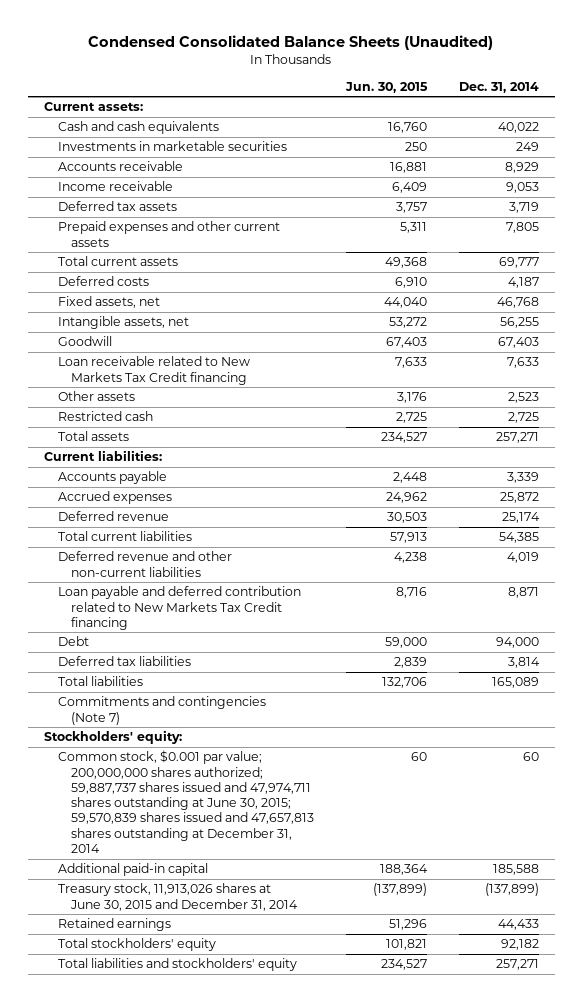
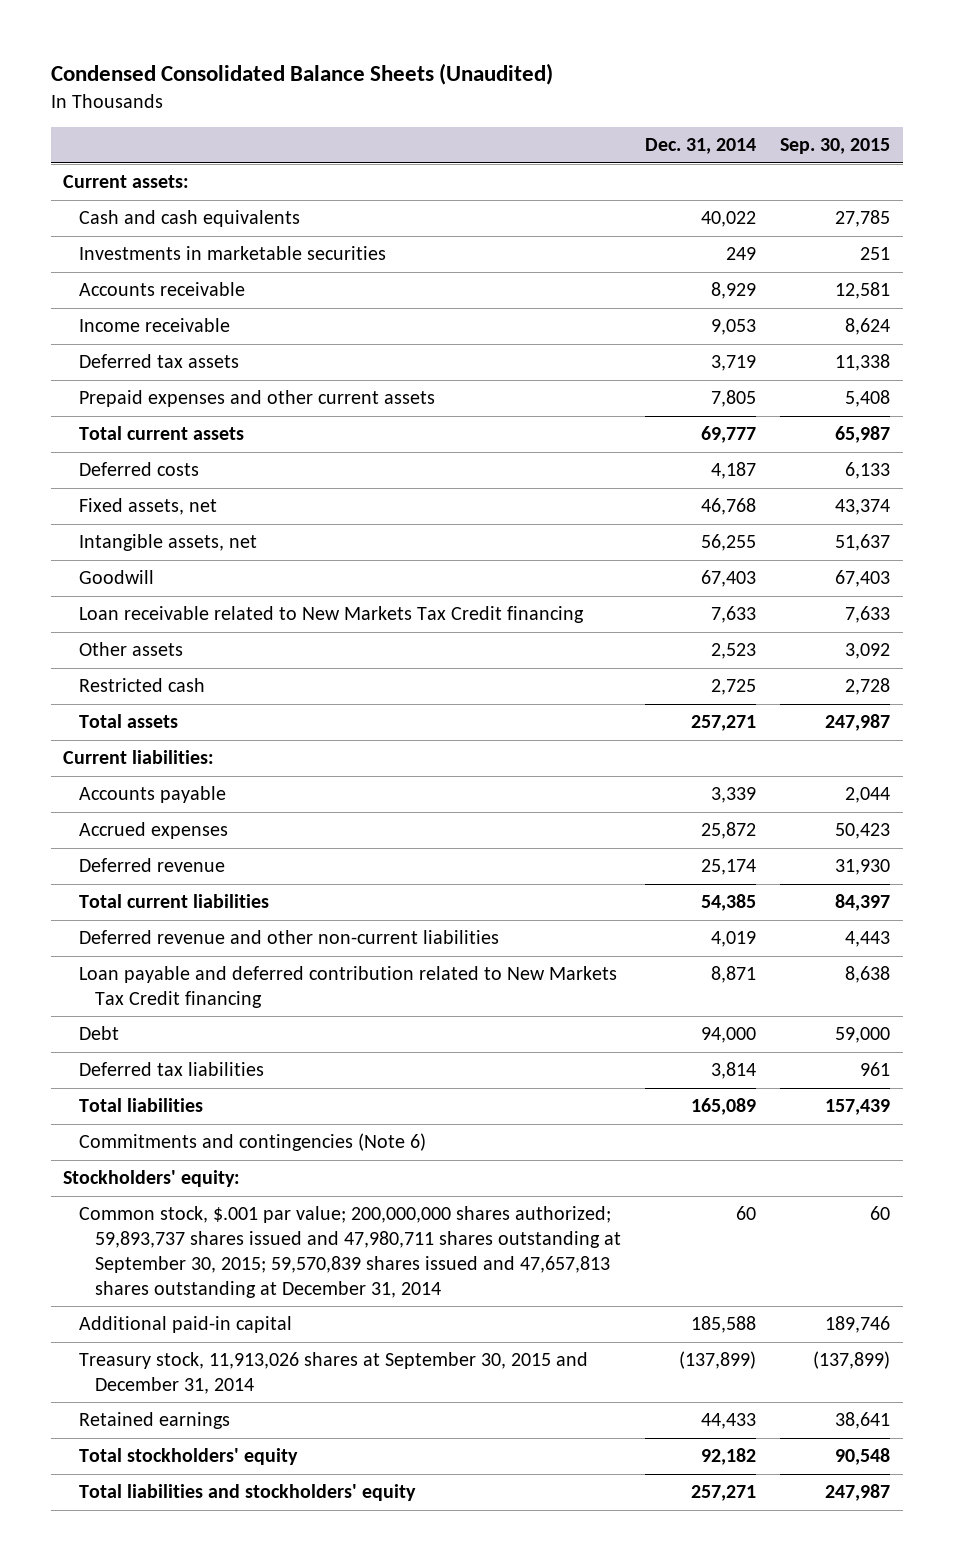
- | Jun. 30, 2015 | Dec. 31, 2014
+ | Dec. 31, 2014 | Sep. 30, 2015
- Commitments and contingencies (Note 7)
+ Commitments and contingencies (Note 6)
- Common stock, $0.001 par value; 200,000,000 shares authorized; 59,887,737 shares issued and 47,974,711 shares outstanding at June 30, 2015; 59,570,839 shares issued and 47,657,813 shares outstanding at December 31, 2014 | 60 | 60
+ Common stock, $.001 par value; 200,000,000 shares authorized; 59,893,737 shares issued and 47,980,711 shares outstanding at September 30, 2015; 59,570,839 shares issued and 47,657,813 shares outstanding at December 31, 2014 | 60 | 60
- Treasury stock, 11,913,026 shares at June 30, 2015 and December 31, 2014 | (137,899) | (137,899)
+ Treasury stock, 11,913,026 shares at September 30, 2015 and December 31, 2014 | (137,899) | (137,899)

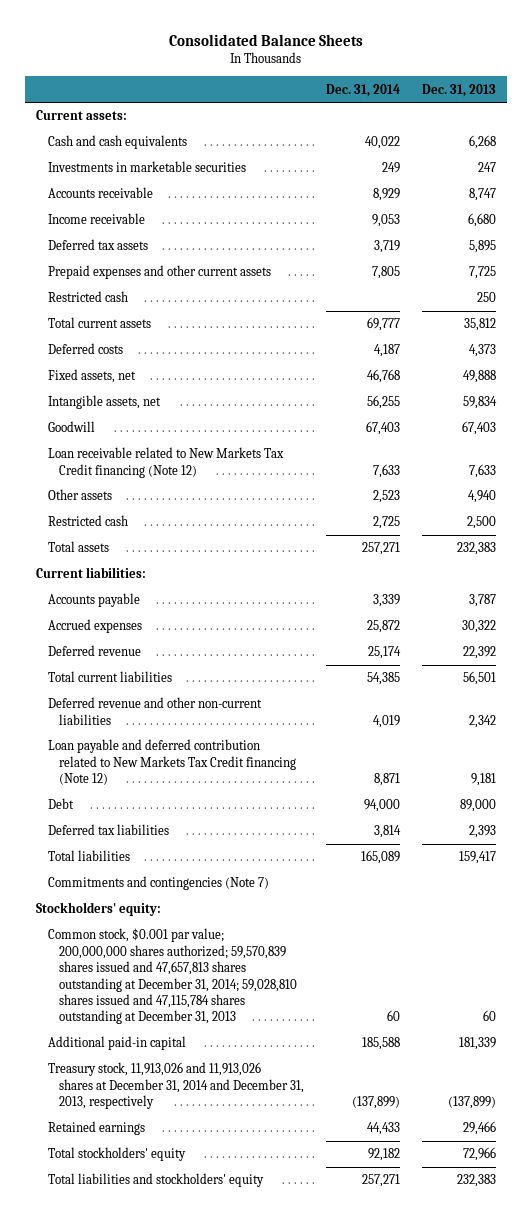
- Condensed Consolidated Balance Sheets (Unaudited)
+ Consolidated Balance Sheets
- | Dec. 31, 2014 | Sep. 30, 2015
+ | Dec. 31, 2014 | Dec. 31, 2013
+ Restricted cash | | 250
- Loan receivable related to New Markets Tax Credit financing | 7,633 | 7,633
+ Loan receivable related to New Markets Tax Credit financing (Note 12) | 7,633 | 7,633
- Loan payable and deferred contribution related to New Markets Tax Credit financing | 8,871 | 8,638
+ Loan payable and deferred contribution related to New Markets Tax Credit financing (Note 12) | 8,871 | 9,181
- Commitments and contingencies (Note 6)
+ Commitments and contingencies (Note 7)
- Common stock, $.001 par value; 200,000,000 shares authorized; 59,893,737 shares issued and 47,980,711 shares outstanding at September 30, 2015; 59,570,839 shares issued and 47,657,813 shares outstanding at December 31, 2014 | 60 | 60
+ Common stock, $0.001 par value; 200,000,000 shares authorized; 59,570,839 shares issued and 47,657,813 shares outstanding at December 31, 2014; 59,028,810 shares issued and 47,115,784 shares outstanding at December 31, 2013 | 60 | 60
- Treasury stock, 11,913,026 shares at September 30, 2015 and December 31, 2014 | (137,899) | (137,899)
+ Treasury stock, 11,913,026 and 11,913,026 shares at December 31, 2014 and December 31, 2013, respectively | (137,899) | (137,899)

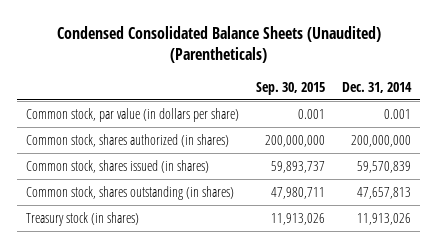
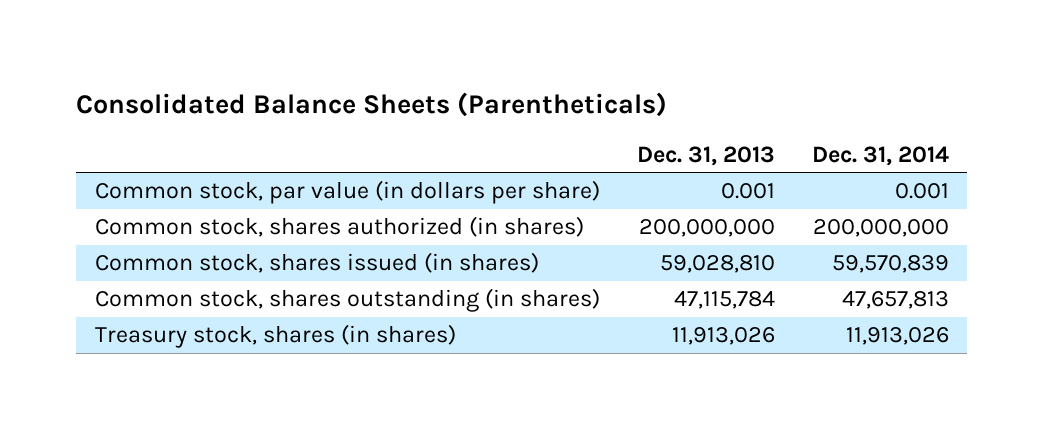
- Condensed Consolidated Balance Sheets (Unaudited) (Parentheticals)
+ Consolidated Balance Sheets (Parentheticals)
- | Sep. 30, 2015 | Dec. 31, 2014
+ | Dec. 31, 2013 | Dec. 31, 2014
- Treasury stock (in shares) | 11,913,026 | 11,913,026
+ Treasury stock, shares (in shares) | 11,913,026 | 11,913,026

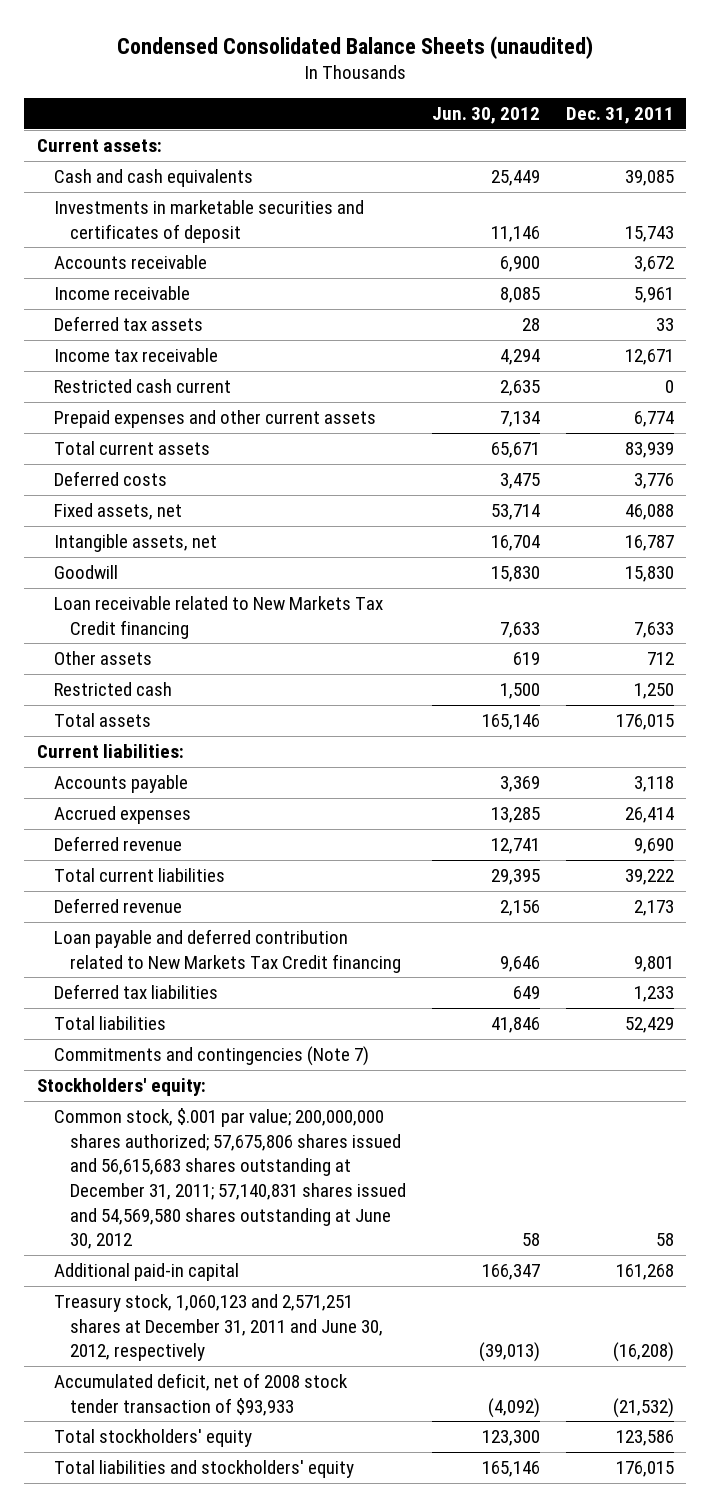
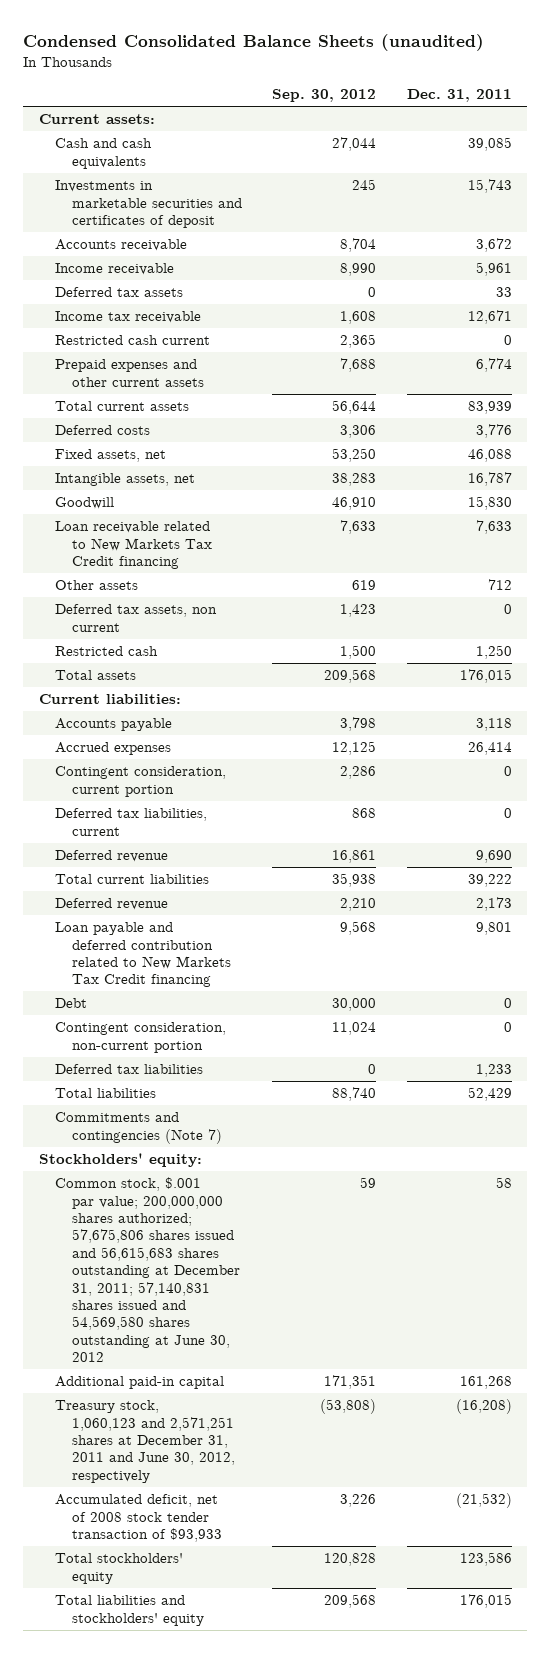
- | Jun. 30, 2012 | Dec. 31, 2011
+ | Sep. 30, 2012 | Dec. 31, 2011
+ Deferred tax assets, non current | 1,423 | 0
+ Contingent consideration, current portion | 2,286 | 0
+ Deferred tax liabilities, current | 868 | 0
+ Debt | 30,000 | 0
+ Contingent consideration, non-current portion | 11,024 | 0

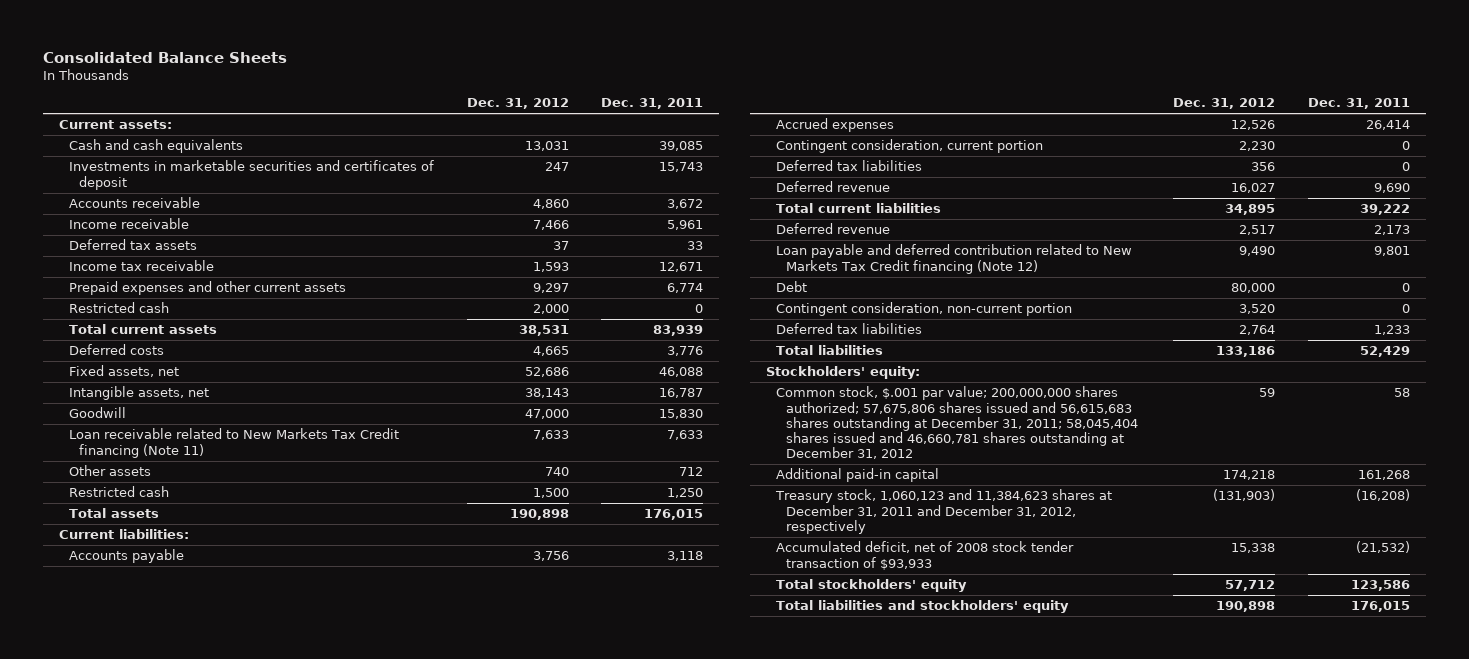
- Condensed Consolidated Balance Sheets (unaudited)
+ Consolidated Balance Sheets
- | Sep. 30, 2012 | Dec. 31, 2011
+ | Dec. 31, 2012 | Dec. 31, 2011
- Restricted cash current | 2,365 | 0
+ Restricted cash | 2,000 | 0
- Loan receivable related to New Markets Tax Credit financing | 7,633 | 7,633
+ Loan receivable related to New Markets Tax Credit financing (Note 11) | 7,633 | 7,633
- Deferred tax assets, non current | 1,423 | 0
- Deferred tax liabilities, current | 868 | 0
+ Deferred tax liabilities | 356 | 0
- Loan payable and deferred contribution related to New Markets Tax Credit financing | 9,568 | 9,801
+ Loan payable and deferred contribution related to New Markets Tax Credit financing (Note 12) | 9,490 | 9,801
- Commitments and contingencies (Note 7)
- Common stock, $.001 par value; 200,000,000 shares authorized; 57,675,806 shares issued and 56,615,683 shares outstanding at December 31, 2011; 57,140,831 shares issued and 54,569,580 shares outstanding at June 30, 2012 | 59 | 58
+ Common stock, $.001 par value; 200,000,000 shares authorized; 57,675,806 shares issued and 56,615,683 shares outstanding at December 31, 2011; 58,045,404 shares issued and 46,660,781 shares outstanding at December 31, 2012 | 59 | 58
- Treasury stock, 1,060,123 and 2,571,251 shares at December 31, 2011 and June 30, 2012, respectively | (53,808) | (16,208)
+ Treasury stock, 1,060,123 and 11,384,623 shares at December 31, 2011 and December 31, 2012, respectively | (131,903) | (16,208)

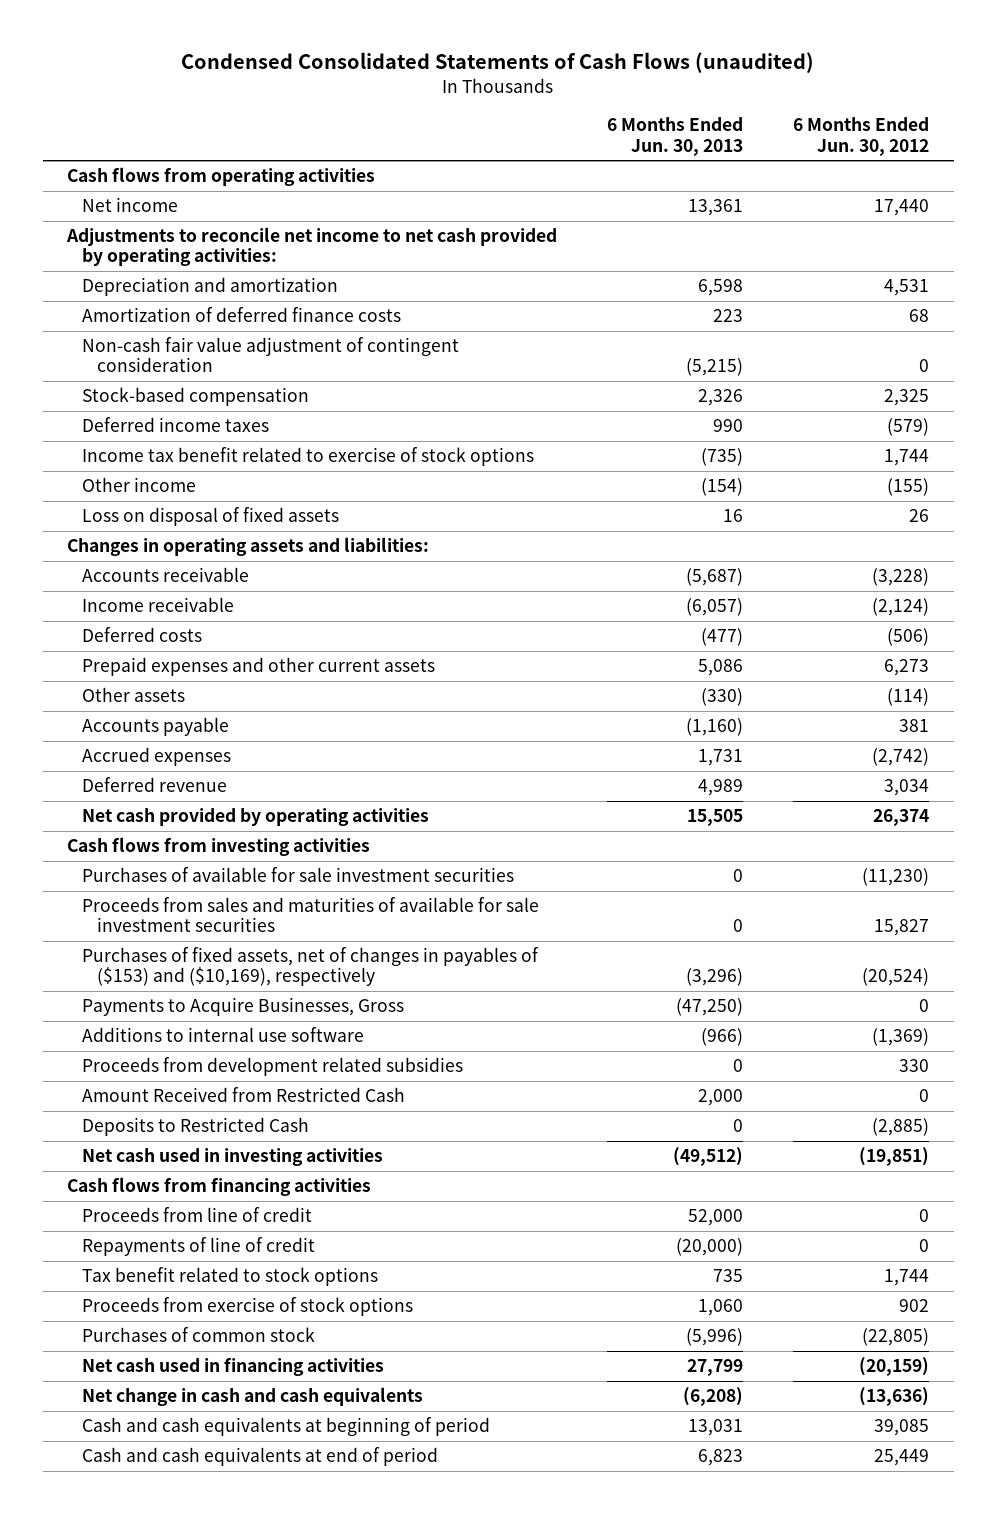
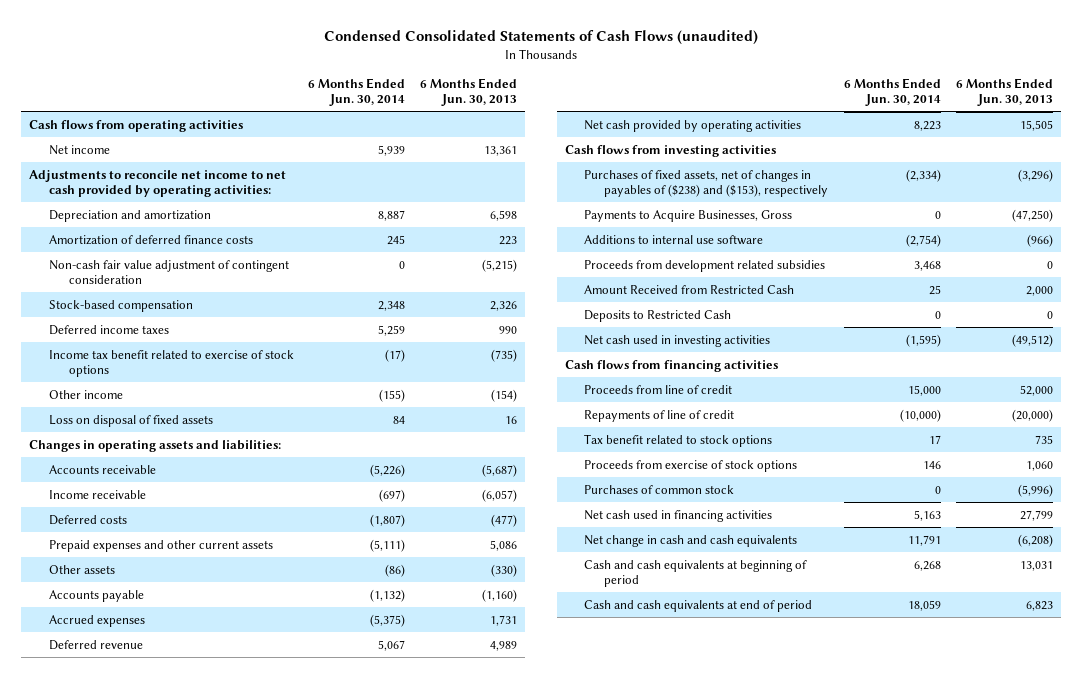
- | 6 Months Ended Jun. 30, 2013 | 6 Months Ended Jun. 30, 2012
+ | 6 Months Ended Jun. 30, 2014 | 6 Months Ended Jun. 30, 2013
- Purchases of available for sale investment securities | 0 | (11,230)
- Proceeds from sales and maturities of available for sale investment securities | 0 | 15,827
- Purchases of fixed assets, net of changes in payables of ($153) and ($10,169), respectively | (3,296) | (20,524)
+ Purchases of fixed assets, net of changes in payables of ($238) and ($153), respectively | (2,334) | (3,296)

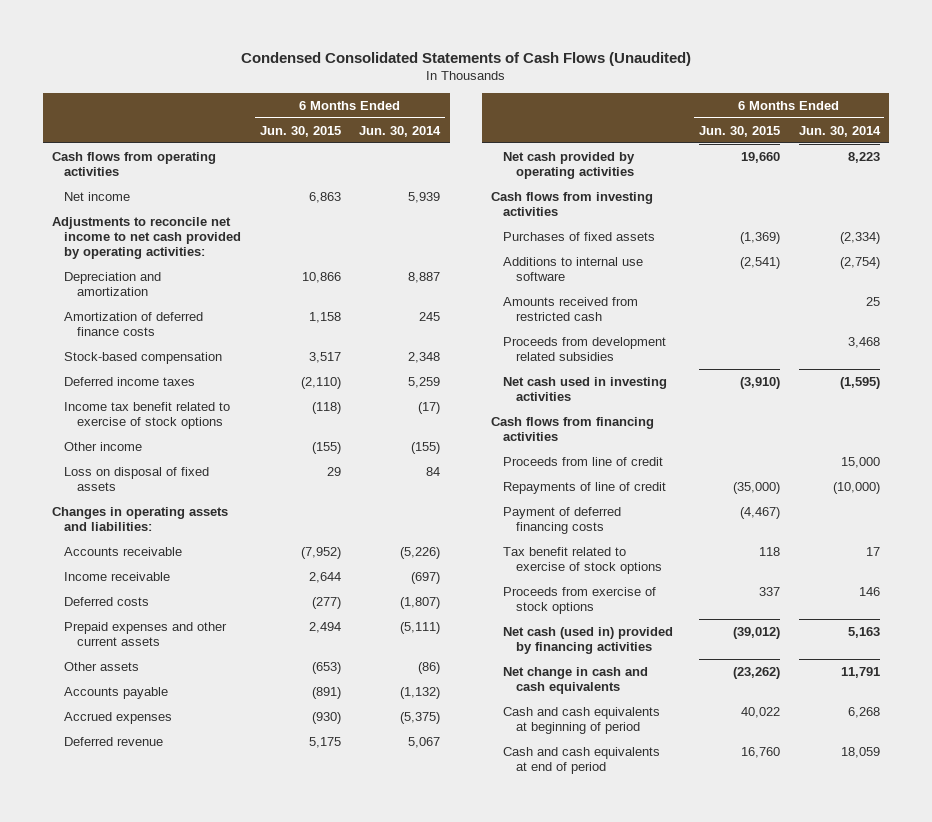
- Condensed Consolidated Statements of Cash Flows (unaudited)
+ Condensed Consolidated Statements of Cash Flows (Unaudited)
- | 6 Months Ended Jun. 30, 2014 | 6 Months Ended Jun. 30, 2013
+ | 6 Months Ended Jun. 30, 2015 | 6 Months Ended Jun. 30, 2014
- Non-cash fair value adjustment of contingent consideration | 0 | (5,215)
- Purchases of fixed assets, net of changes in payables of ($238) and ($153), respectively | (2,334) | (3,296)
- Payments to Acquire Businesses, Gross | 0 | (47,250)
+ Purchases of fixed assets | (1,369) | (2,334)
+ Amounts received from restricted cash | | 25
- Amount Received from Restricted Cash | 25 | 2,000
- Deposits to Restricted Cash | 0 | 0
- Tax benefit related to stock options | 17 | 735
+ Payment of deferred financing costs | (4,467) |
+ Tax benefit related to exercise of stock options | 118 | 17
- Purchases of common stock | 0 | (5,996)
- Net cash used in financing activities | 5,163 | 27,799
+ Net cash (used in) provided by financing activities | (39,012) | 5,163

